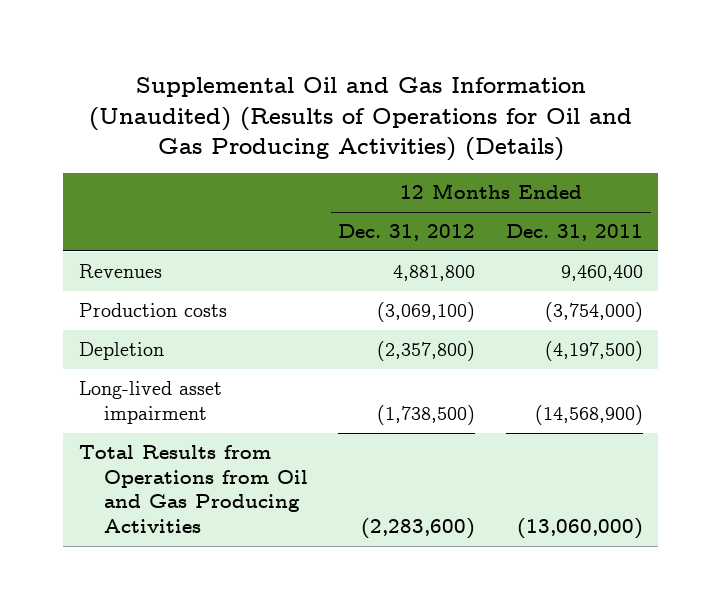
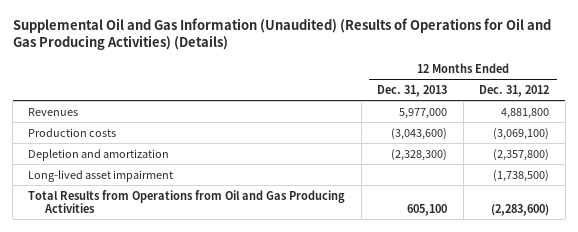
- | 12 Months Ended Dec. 31, 2012 | 12 Months Ended Dec. 31, 2011
+ | 12 Months Ended Dec. 31, 2013 | 12 Months Ended Dec. 31, 2012
- Depletion | (2,357,800) | (4,197,500)
+ Depletion and amortization | (2,328,300) | (2,357,800)

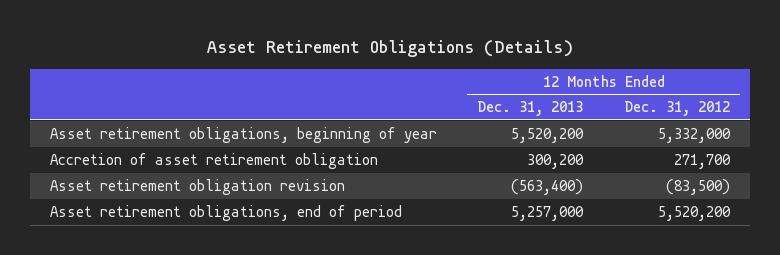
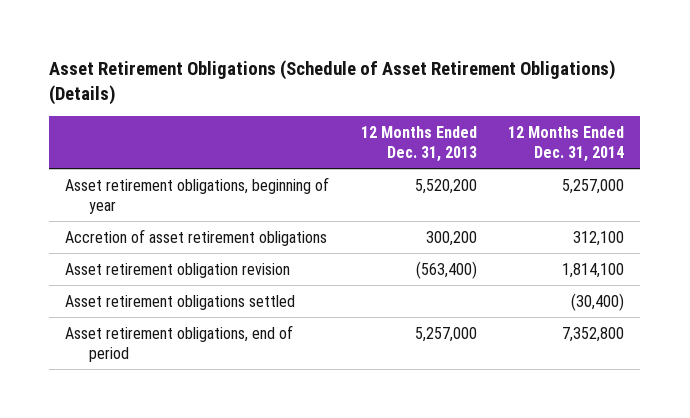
- Asset Retirement Obligations (Details)
+ Asset Retirement Obligations (Schedule of Asset Retirement Obligations) (Details)
- | 12 Months Ended Dec. 31, 2013 | 12 Months Ended Dec. 31, 2012
+ | 12 Months Ended Dec. 31, 2013 | 12 Months Ended Dec. 31, 2014
- Accretion of asset retirement obligation | 300,200 | 271,700
+ Accretion of asset retirement obligations | 300,200 | 312,100
+ Asset retirement obligations settled | | (30,400)

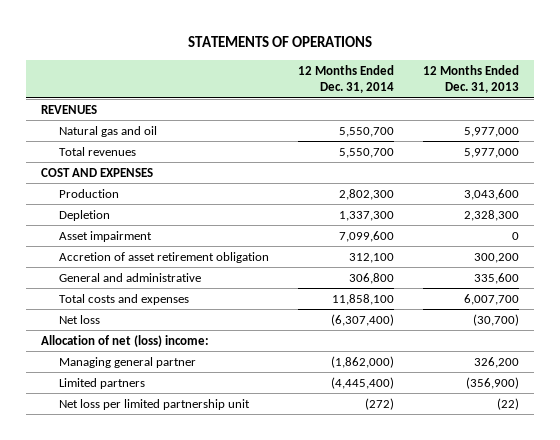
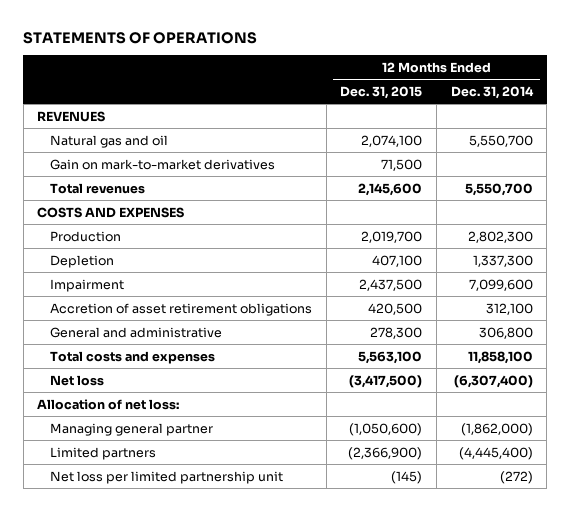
- | 12 Months Ended Dec. 31, 2014 | 12 Months Ended Dec. 31, 2013
+ | 12 Months Ended Dec. 31, 2015 | 12 Months Ended Dec. 31, 2014
+ Gain on mark-to-market derivatives | 71,500 |
- COST AND EXPENSES
+ COSTS AND EXPENSES
- Asset impairment | 7,099,600 | 0
- Accretion of asset retirement obligation | 312,100 | 300,200
+ Impairment | 2,437,500 | 7,099,600
+ Accretion of asset retirement obligations | 420,500 | 312,100
- Allocation of net (loss) income:
+ Allocation of net loss:

